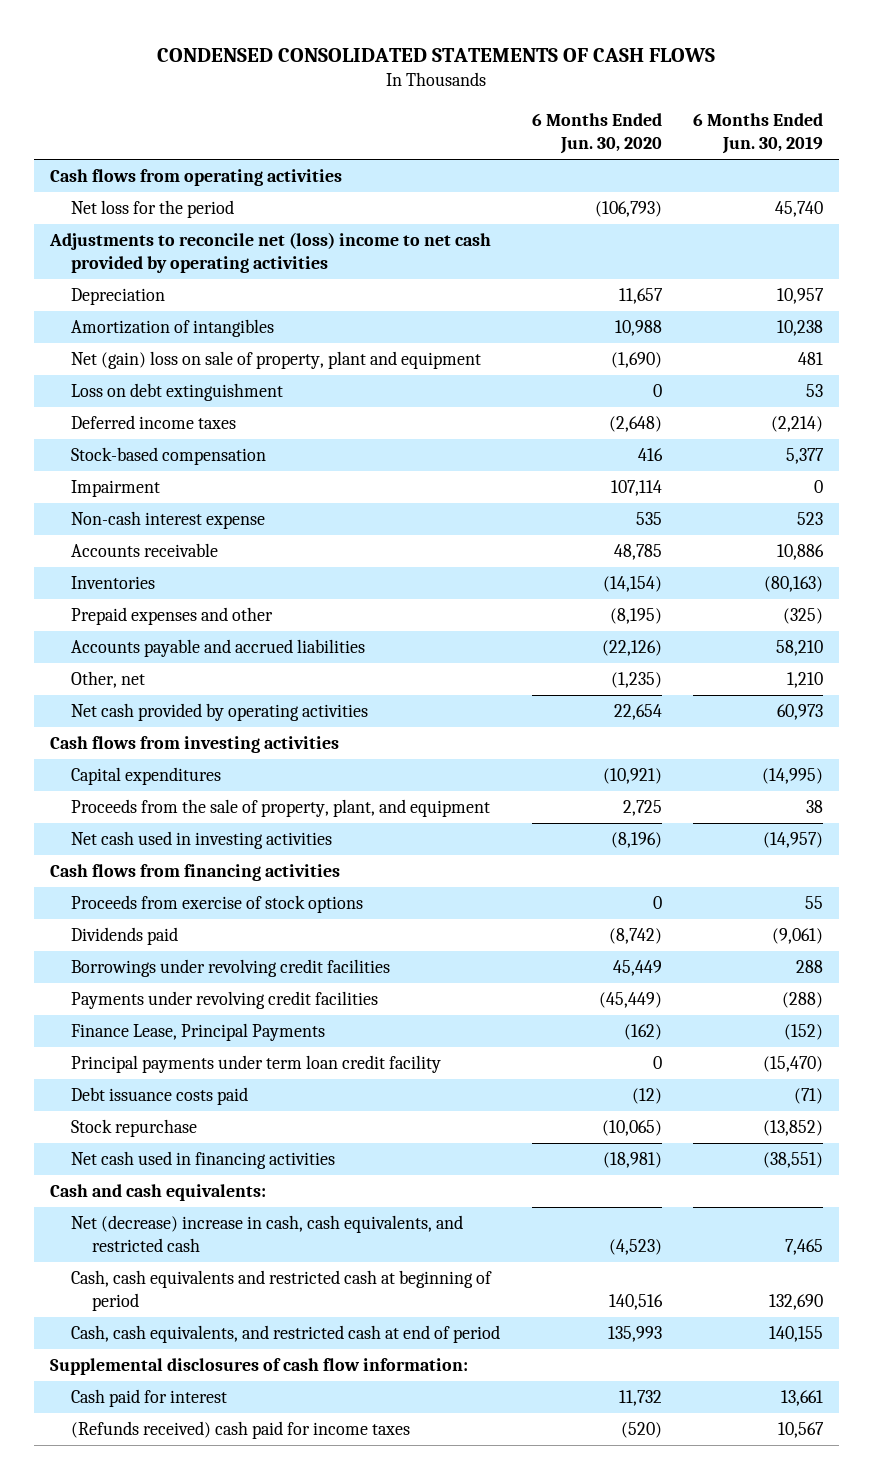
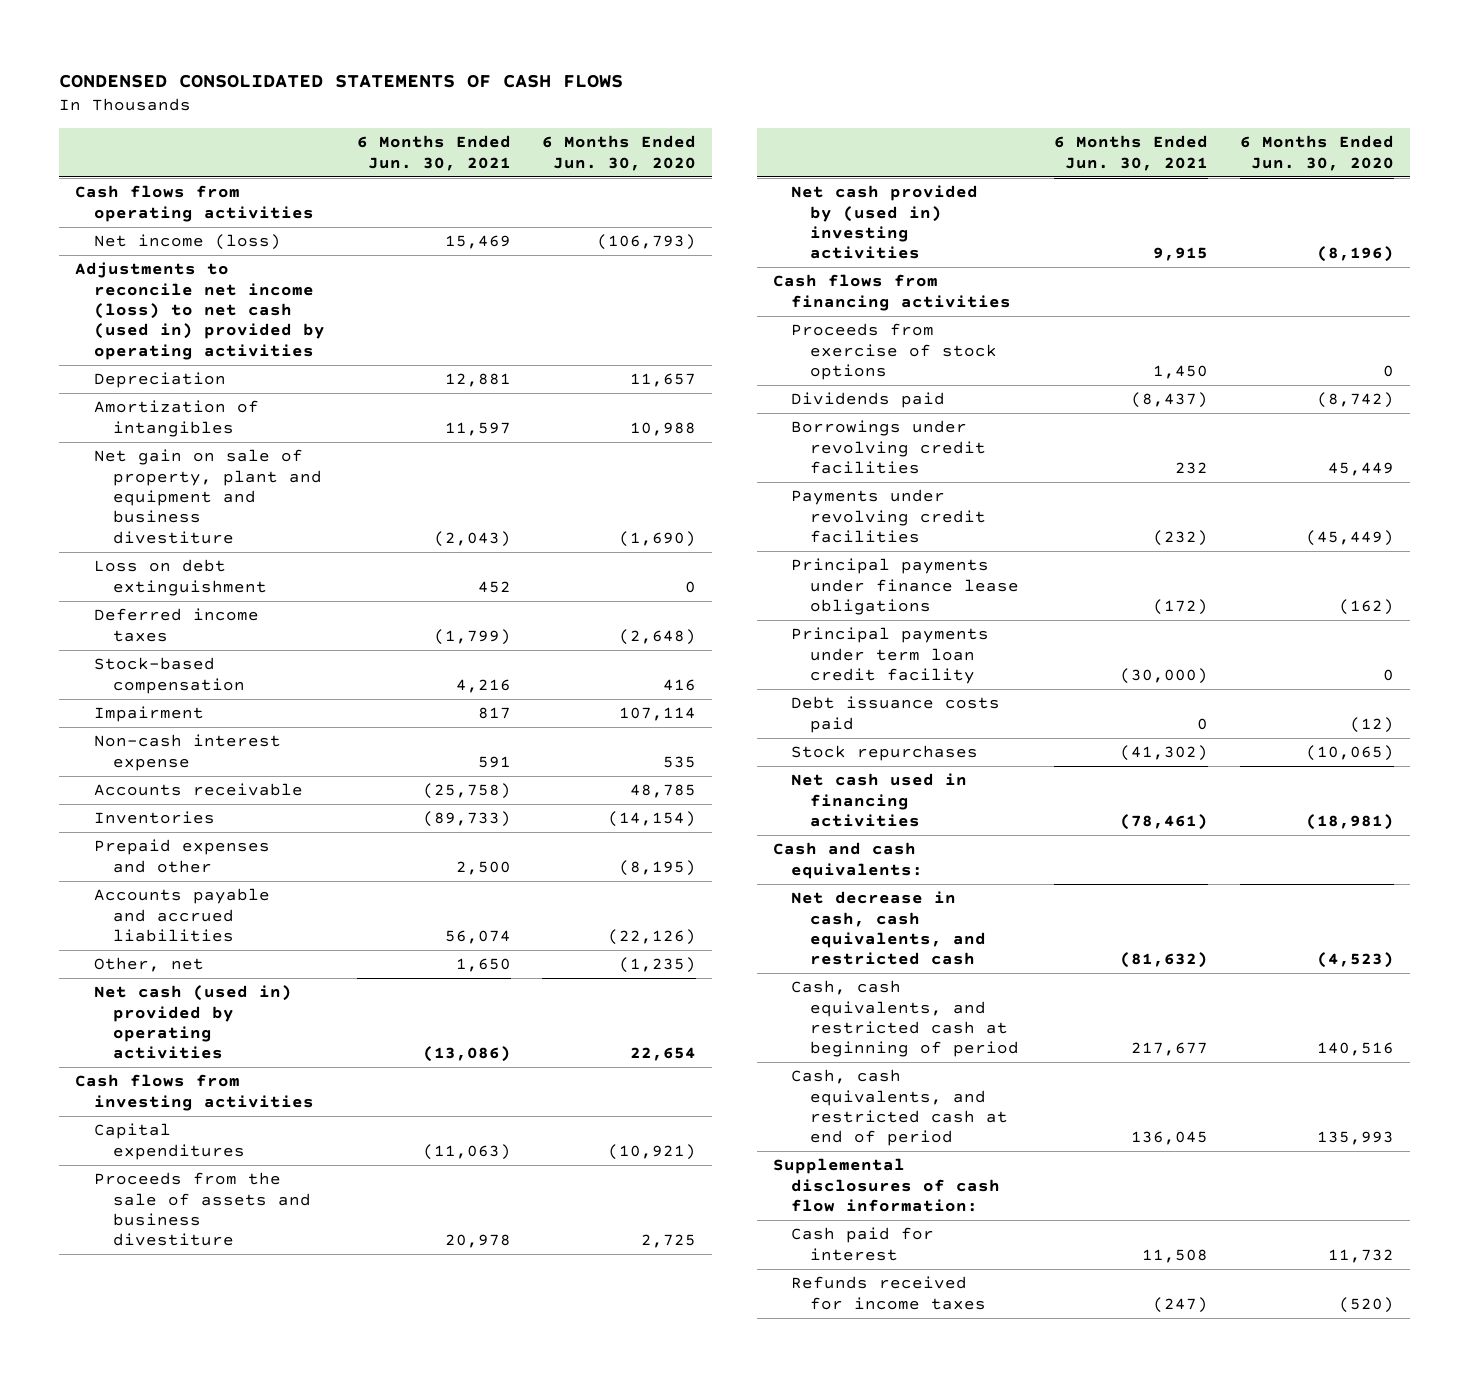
- | 6 Months Ended Jun. 30, 2020 | 6 Months Ended Jun. 30, 2019
+ | 6 Months Ended Jun. 30, 2021 | 6 Months Ended Jun. 30, 2020
- Net loss for the period | (106,793) | 45,740
- Adjustments to reconcile net (loss) income to net cash provided by operating activities
+ Net income (loss) | 15,469 | (106,793)
+ Adjustments to reconcile net income (loss) to net cash (used in) provided by operating activities
- Net (gain) loss on sale of property, plant and equipment | (1,690) | 481
+ Net gain on sale of property, plant and equipment and business divestiture | (2,043) | (1,690)
- Net cash provided by operating activities | 22,654 | 60,973
+ Net cash (used in) provided by operating activities | (13,086) | 22,654
- Proceeds from the sale of property, plant, and equipment | 2,725 | 38
- Net cash used in investing activities | (8,196) | (14,957)
+ Proceeds from the sale of assets and business divestiture | 20,978 | 2,725
+ Net cash provided by (used in) investing activities | 9,915 | (8,196)
- Finance Lease, Principal Payments | (162) | (152)
+ Principal payments under finance lease obligations | (172) | (162)
- Stock repurchase | (10,065) | (13,852)
+ Stock repurchases | (41,302) | (10,065)
- Net (decrease) increase in cash, cash equivalents, and restricted cash | (4,523) | 7,465
- Cash, cash equivalents and restricted cash at beginning of period | 140,516 | 132,690
+ Net decrease in cash, cash equivalents, and restricted cash | (81,632) | (4,523)
+ Cash, cash equivalents, and restricted cash at beginning of period | 217,677 | 140,516
- (Refunds received) cash paid for income taxes | (520) | 10,567
+ Refunds received for income taxes | (247) | (520)

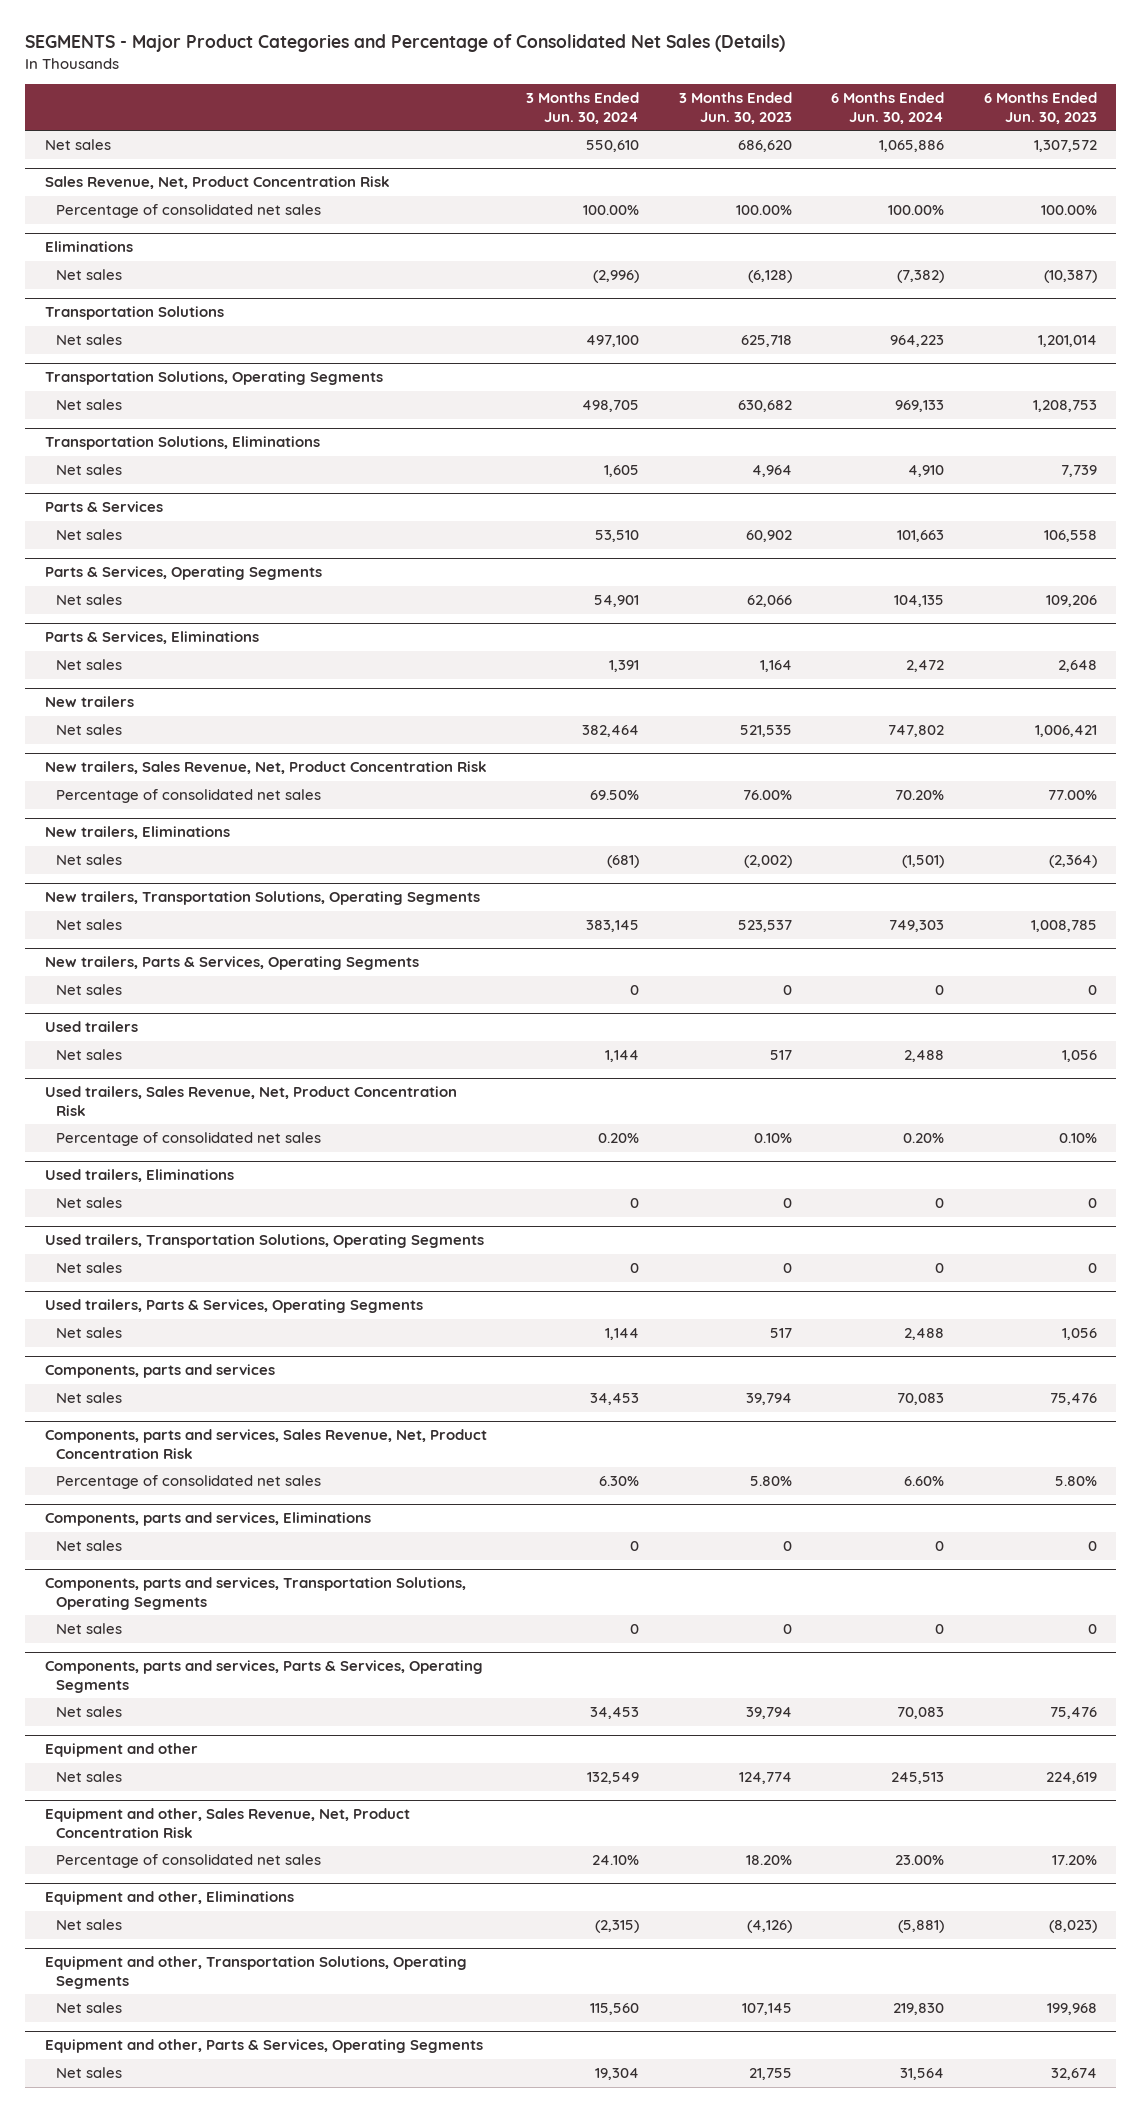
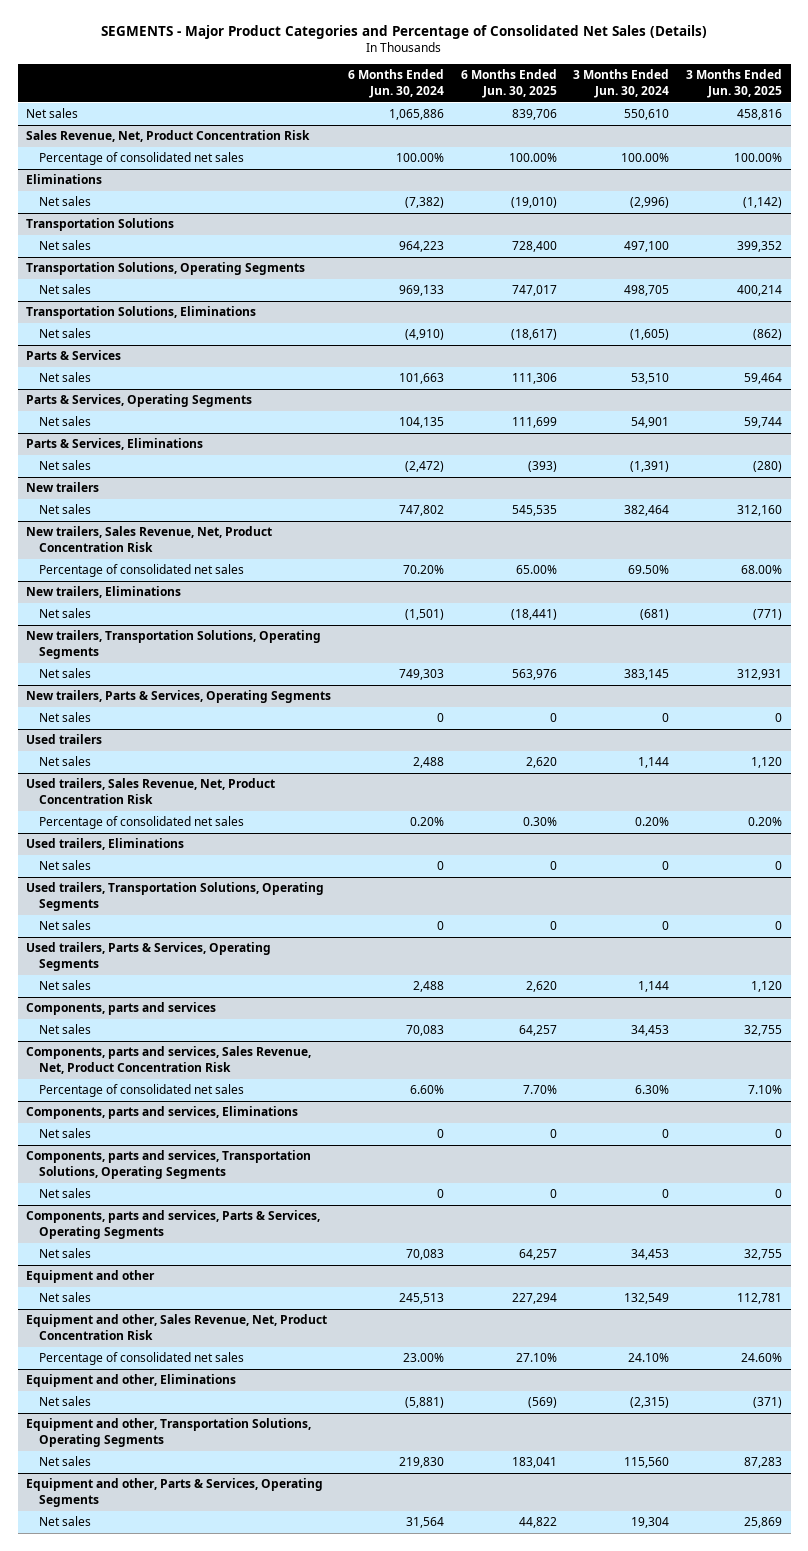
- | 3 Months Ended Jun. 30, 2024 | 3 Months Ended Jun. 30, 2023 | 6 Months Ended Jun. 30, 2024 | 6 Months Ended Jun. 30, 2023
+ | 6 Months Ended Jun. 30, 2024 | 6 Months Ended Jun. 30, 2025 | 3 Months Ended Jun. 30, 2024 | 3 Months Ended Jun. 30, 2025
@ Transportation Solutions, Eliminations
- Net sales | 1,605 | 4,964 | 4,910 | 7,739
+ Net sales | (4,910) | (18,617) | (1,605) | (862)
@ Parts & Services, Eliminations
- Net sales | 1,391 | 1,164 | 2,472 | 2,648
+ Net sales | (2,472) | (393) | (1,391) | (280)

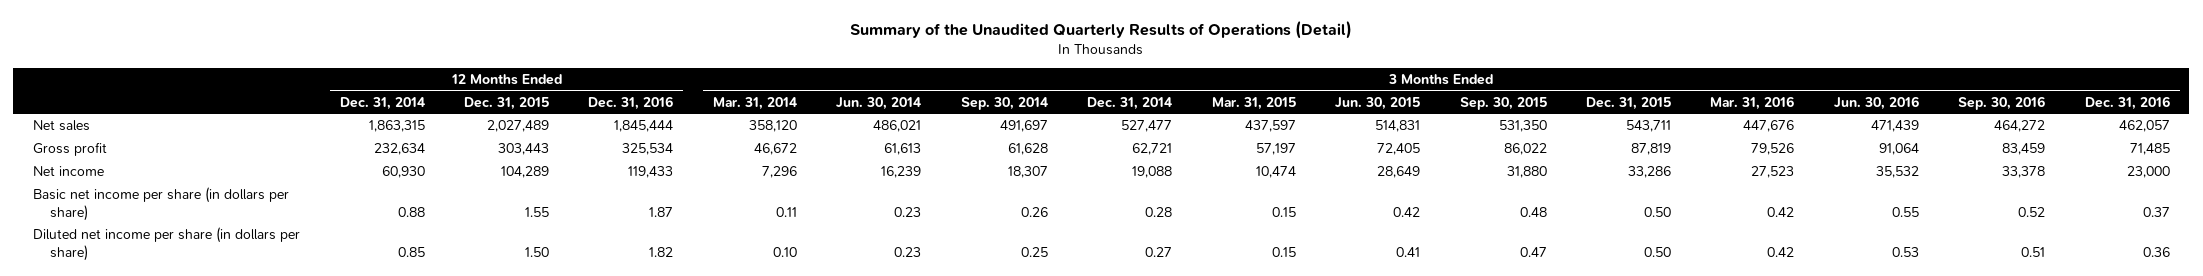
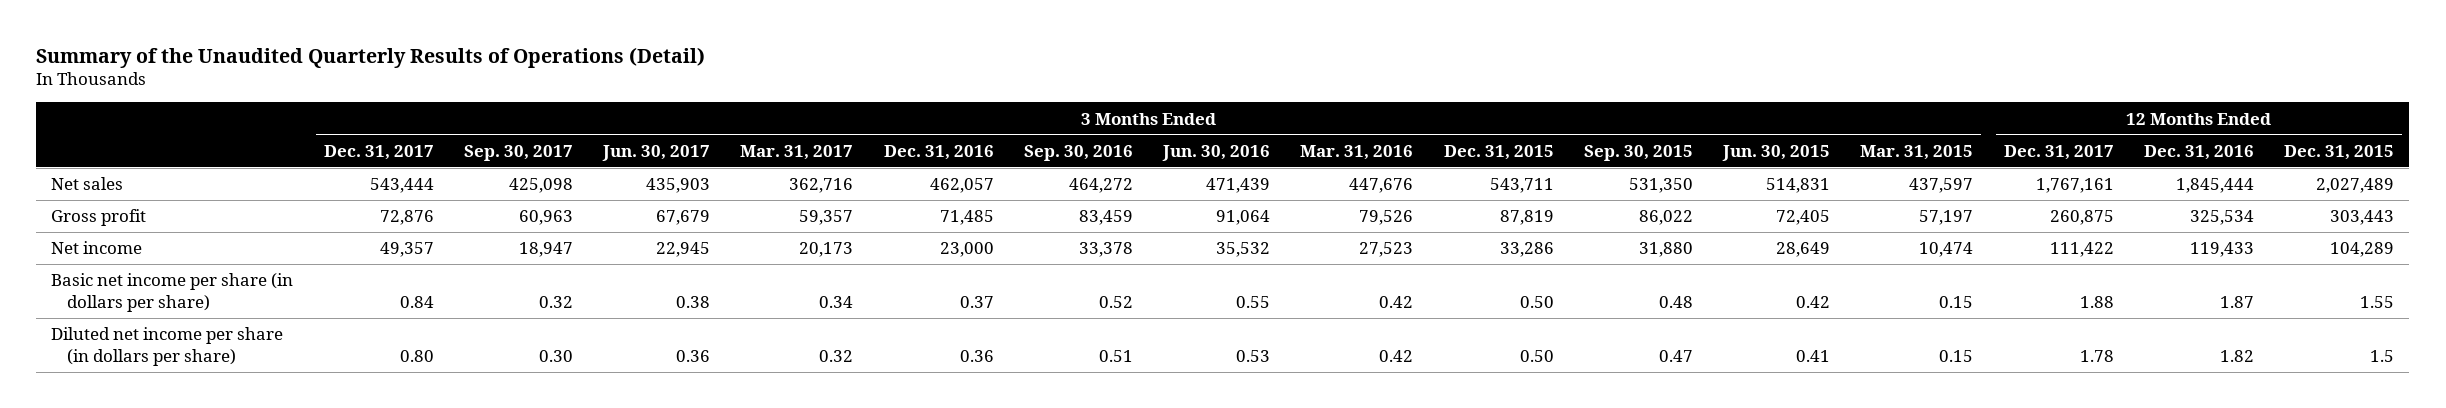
- | 12 Months Ended Dec. 31, 2014 | 12 Months Ended Dec. 31, 2015 | 12 Months Ended Dec. 31, 2016 | 3 Months Ended Mar. 31, 2014 | 3 Months Ended Jun. 30, 2014 | 3 Months Ended Sep. 30, 2014 | 3 Months Ended Dec. 31, 2014 | 3 Months Ended Mar. 31, 2015 | 3 Months Ended Jun. 30, 2015 | 3 Months Ended Sep. 30, 2015 | 3 Months Ended Dec. 31, 2015 | 3 Months Ended Mar. 31, 2016 | 3 Months Ended Jun. 30, 2016 | 3 Months Ended Sep. 30, 2016 | 3 Months Ended Dec. 31, 2016
+ | 3 Months Ended Dec. 31, 2017 | 3 Months Ended Sep. 30, 2017 | 3 Months Ended Jun. 30, 2017 | 3 Months Ended Mar. 31, 2017 | 3 Months Ended Dec. 31, 2016 | 3 Months Ended Sep. 30, 2016 | 3 Months Ended Jun. 30, 2016 | 3 Months Ended Mar. 31, 2016 | 3 Months Ended Dec. 31, 2015 | 3 Months Ended Sep. 30, 2015 | 3 Months Ended Jun. 30, 2015 | 3 Months Ended Mar. 31, 2015 | 12 Months Ended Dec. 31, 2017 | 12 Months Ended Dec. 31, 2016 | 12 Months Ended Dec. 31, 2015
- Diluted net income per share (in dollars per share) | 0.85 | 1.50 | 1.82 | 0.10 | 0.23 | 0.25 | 0.27 | 0.15 | 0.41 | 0.47 | 0.50 | 0.42 | 0.53 | 0.51 | 0.36
+ Diluted net income per share (in dollars per share) | 0.80 | 0.30 | 0.36 | 0.32 | 0.36 | 0.51 | 0.53 | 0.42 | 0.50 | 0.47 | 0.41 | 0.15 | 1.78 | 1.82 | 1.5

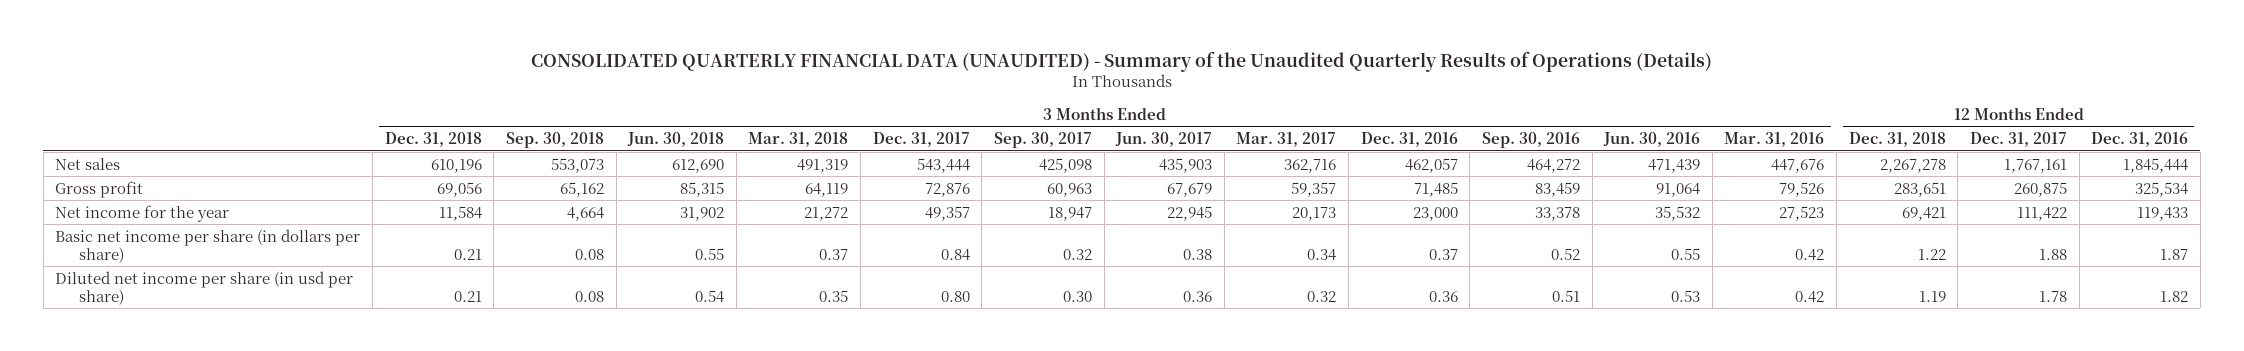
- Summary of the Unaudited Quarterly Results of Operations (Detail)
+ CONSOLIDATED QUARTERLY FINANCIAL DATA (UNAUDITED) - Summary of the Unaudited Quarterly Results of Operations (Details)
- | 3 Months Ended Dec. 31, 2017 | 3 Months Ended Sep. 30, 2017 | 3 Months Ended Jun. 30, 2017 | 3 Months Ended Mar. 31, 2017 | 3 Months Ended Dec. 31, 2016 | 3 Months Ended Sep. 30, 2016 | 3 Months Ended Jun. 30, 2016 | 3 Months Ended Mar. 31, 2016 | 3 Months Ended Dec. 31, 2015 | 3 Months Ended Sep. 30, 2015 | 3 Months Ended Jun. 30, 2015 | 3 Months Ended Mar. 31, 2015 | 12 Months Ended Dec. 31, 2017 | 12 Months Ended Dec. 31, 2016 | 12 Months Ended Dec. 31, 2015
+ | 3 Months Ended Dec. 31, 2018 | 3 Months Ended Sep. 30, 2018 | 3 Months Ended Jun. 30, 2018 | 3 Months Ended Mar. 31, 2018 | 3 Months Ended Dec. 31, 2017 | 3 Months Ended Sep. 30, 2017 | 3 Months Ended Jun. 30, 2017 | 3 Months Ended Mar. 31, 2017 | 3 Months Ended Dec. 31, 2016 | 3 Months Ended Sep. 30, 2016 | 3 Months Ended Jun. 30, 2016 | 3 Months Ended Mar. 31, 2016 | 12 Months Ended Dec. 31, 2018 | 12 Months Ended Dec. 31, 2017 | 12 Months Ended Dec. 31, 2016
- Net income | 49,357 | 18,947 | 22,945 | 20,173 | 23,000 | 33,378 | 35,532 | 27,523 | 33,286 | 31,880 | 28,649 | 10,474 | 111,422 | 119,433 | 104,289
+ Net income for the year | 11,584 | 4,664 | 31,902 | 21,272 | 49,357 | 18,947 | 22,945 | 20,173 | 23,000 | 33,378 | 35,532 | 27,523 | 69,421 | 111,422 | 119,433
- Diluted net income per share (in dollars per share) | 0.80 | 0.30 | 0.36 | 0.32 | 0.36 | 0.51 | 0.53 | 0.42 | 0.50 | 0.47 | 0.41 | 0.15 | 1.78 | 1.82 | 1.5
+ Diluted net income per share (in usd per share) | 0.21 | 0.08 | 0.54 | 0.35 | 0.80 | 0.30 | 0.36 | 0.32 | 0.36 | 0.51 | 0.53 | 0.42 | 1.19 | 1.78 | 1.82

